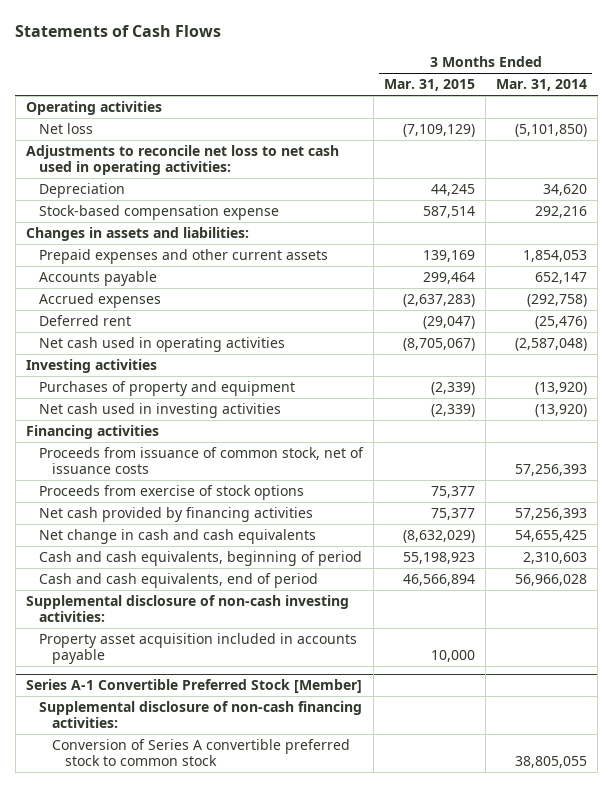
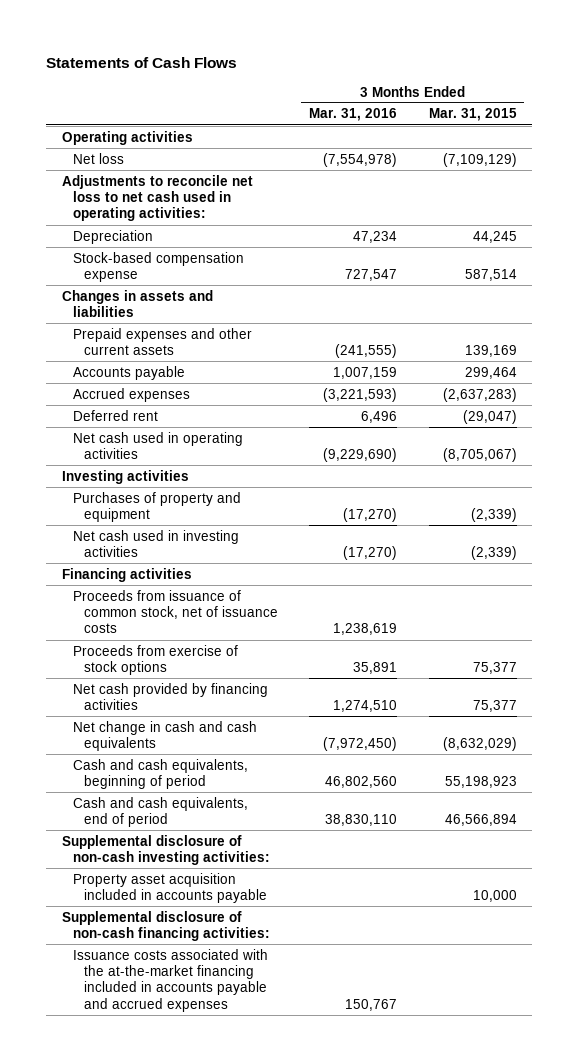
- | 3 Months Ended Mar. 31, 2015 | 3 Months Ended Mar. 31, 2014
+ | 3 Months Ended Mar. 31, 2016 | 3 Months Ended Mar. 31, 2015
- Changes in assets and liabilities:
+ Changes in assets and liabilities
- Series A-1 Convertible Preferred Stock [Member]
- Conversion of Series A convertible preferred stock to common stock | | 38,805,055
+ Issuance costs associated with the at-the-market financing included in accounts payable and accrued expenses | 150,767 |

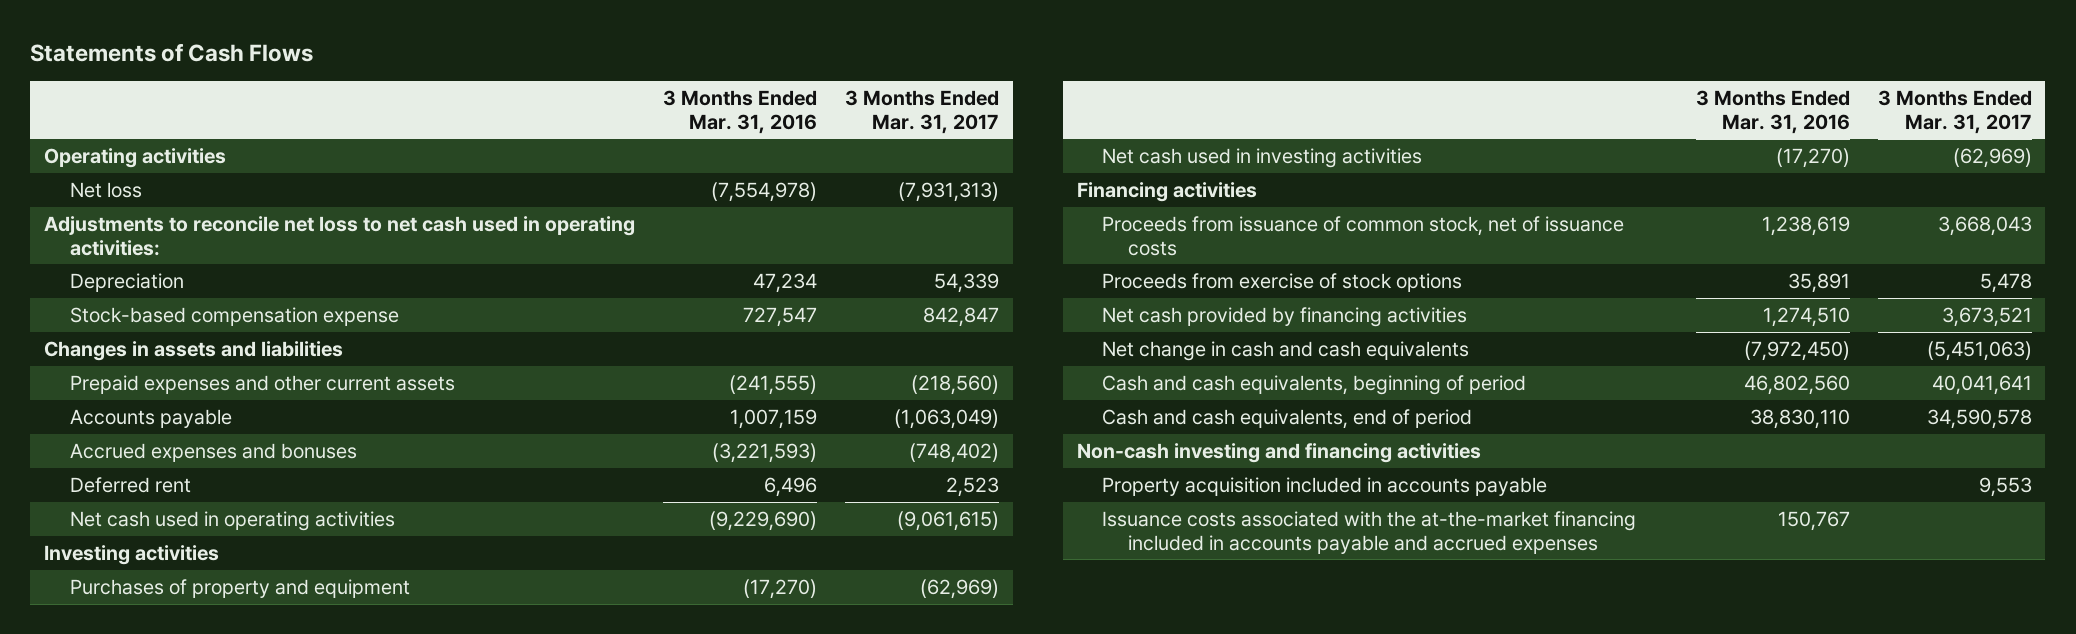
- | 3 Months Ended Mar. 31, 2016 | 3 Months Ended Mar. 31, 2015
+ | 3 Months Ended Mar. 31, 2016 | 3 Months Ended Mar. 31, 2017
- Accrued expenses | (3,221,593) | (2,637,283)
+ Accrued expenses and bonuses | (3,221,593) | (748,402)
- Supplemental disclosure of non-cash investing activities:
- Property asset acquisition included in accounts payable | | 10,000
- Supplemental disclosure of non-cash financing activities:
+ Non-cash investing and financing activities
+ Property acquisition included in accounts payable | | 9,553

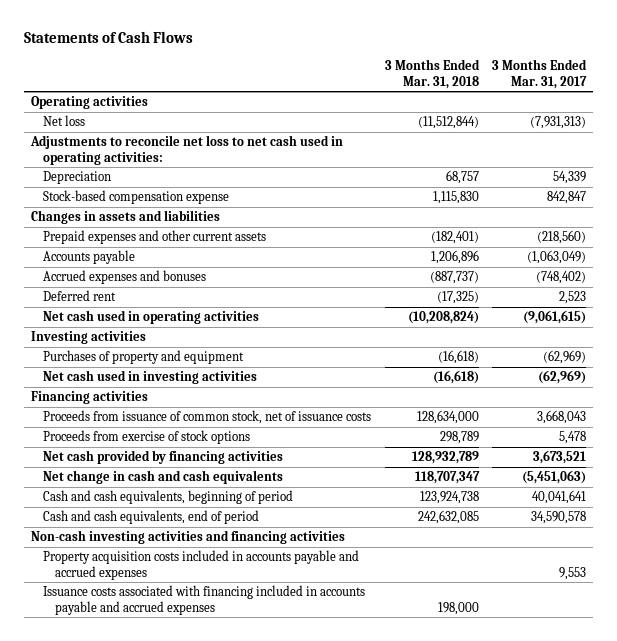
- | 3 Months Ended Mar. 31, 2016 | 3 Months Ended Mar. 31, 2017
+ | 3 Months Ended Mar. 31, 2018 | 3 Months Ended Mar. 31, 2017
- Non-cash investing and financing activities
- Property acquisition included in accounts payable | | 9,553
- Issuance costs associated with the at-the-market financing included in accounts payable and accrued expenses | 150,767 |
+ Non-cash investing activities and financing activities
+ Property acquisition costs included in accounts payable and accrued expenses | | 9,553
+ Issuance costs associated with financing included in accounts payable and accrued expenses | 198,000 |

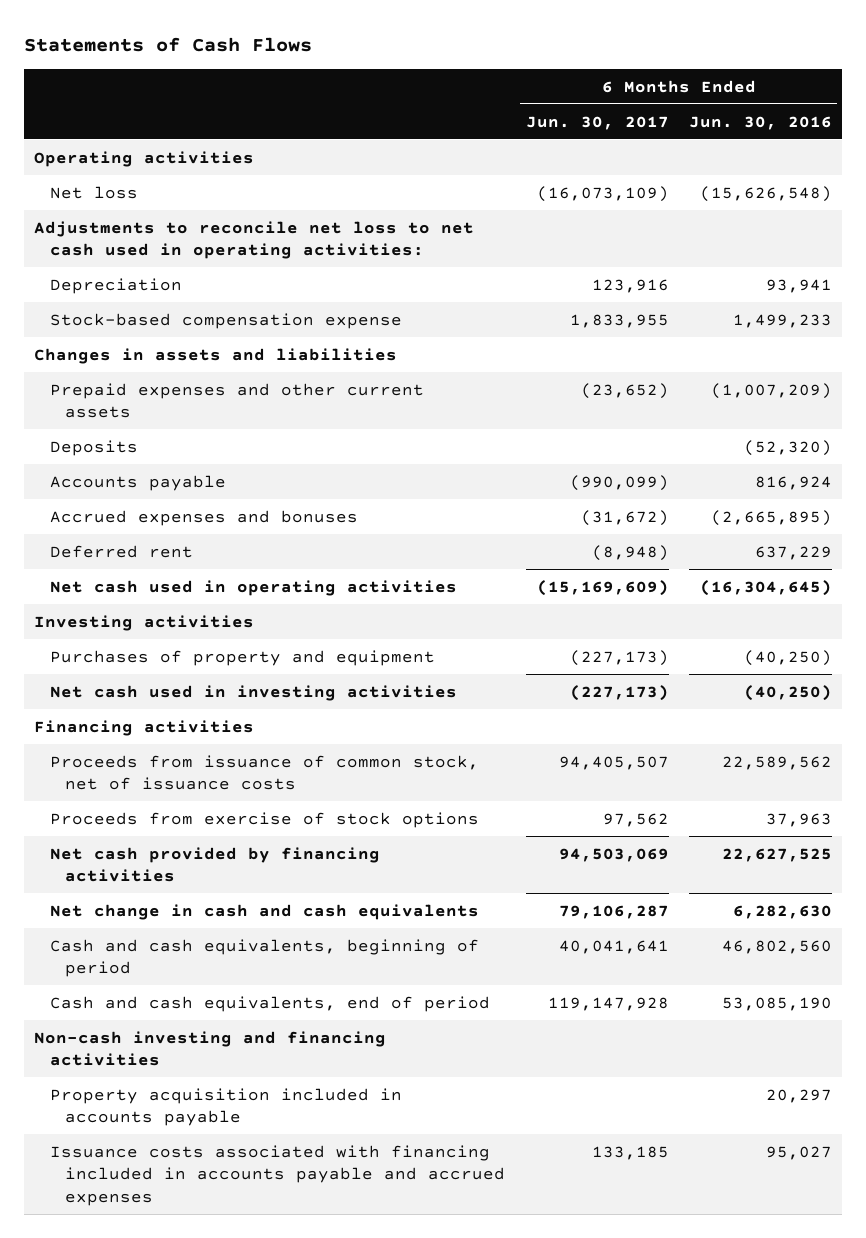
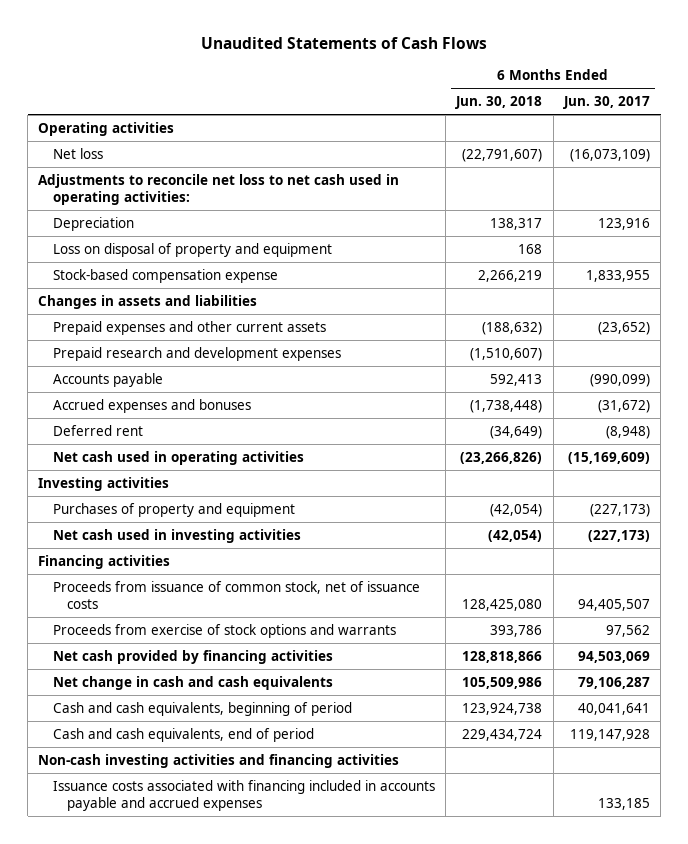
- Statements of Cash Flows
+ Unaudited Statements of Cash Flows
- | 6 Months Ended Jun. 30, 2017 | 6 Months Ended Jun. 30, 2016
+ | 6 Months Ended Jun. 30, 2018 | 6 Months Ended Jun. 30, 2017
+ Loss on disposal of property and equipment | 168 |
- Deposits | | (52,320)
+ Prepaid research and development expenses | (1,510,607) |
- Proceeds from exercise of stock options | 97,562 | 37,963
+ Proceeds from exercise of stock options and warrants | 393,786 | 97,562
- Non-cash investing and financing activities
- Property acquisition included in accounts payable | | 20,297
+ Non-cash investing activities and financing activities

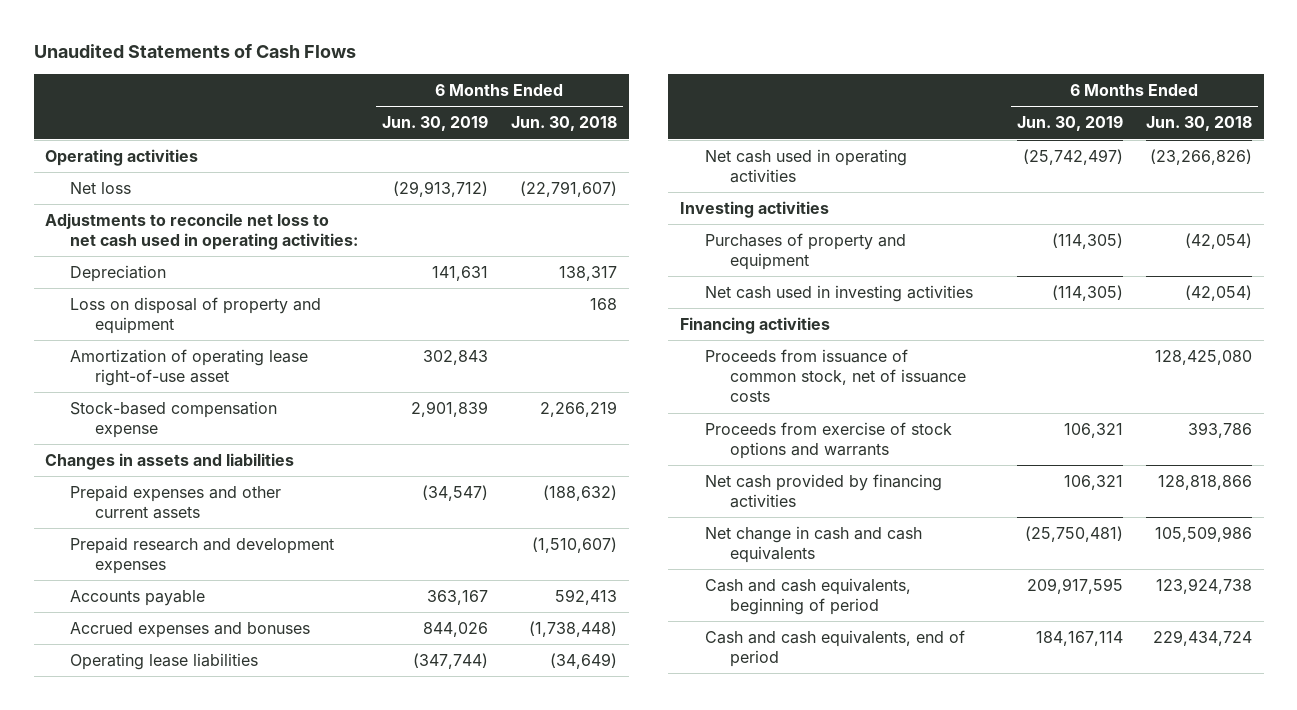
- | 6 Months Ended Jun. 30, 2018 | 6 Months Ended Jun. 30, 2017
+ | 6 Months Ended Jun. 30, 2019 | 6 Months Ended Jun. 30, 2018
+ Amortization of operating lease right-of-use asset | 302,843 |
- Deferred rent | (34,649) | (8,948)
+ Operating lease liabilities | (347,744) | (34,649)
- Non-cash investing activities and financing activities
- Issuance costs associated with financing included in accounts payable and accrued expenses | | 133,185

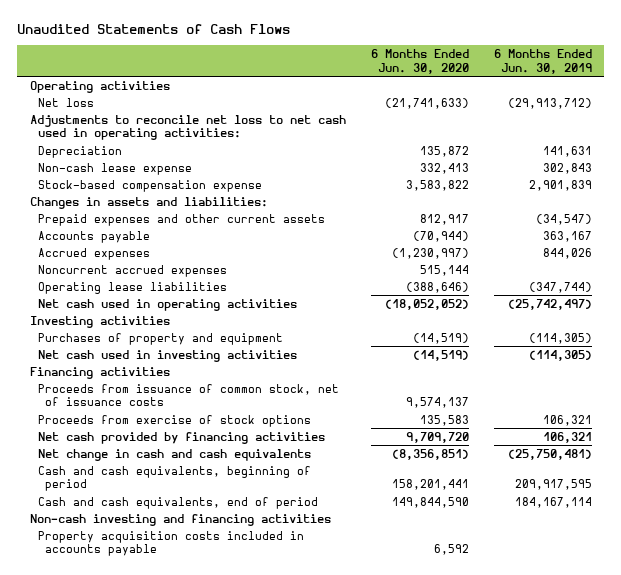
- | 6 Months Ended Jun. 30, 2019 | 6 Months Ended Jun. 30, 2018
+ | 6 Months Ended Jun. 30, 2020 | 6 Months Ended Jun. 30, 2019
- Loss on disposal of property and equipment | | 168
- Amortization of operating lease right-of-use asset | 302,843 |
+ Non-cash lease expense | 332,413 | 302,843
- Changes in assets and liabilities
+ Changes in assets and liabilities:
- Prepaid research and development expenses | | (1,510,607)
- Accrued expenses and bonuses | 844,026 | (1,738,448)
+ Accrued expenses | (1,230,997) | 844,026
+ Noncurrent accrued expenses | 515,144 |
- Proceeds from exercise of stock options and warrants | 106,321 | 393,786
+ Proceeds from exercise of stock options | 135,583 | 106,321
+ Non-cash investing and financing activities
+ Property acquisition costs included in accounts payable | 6,592 |

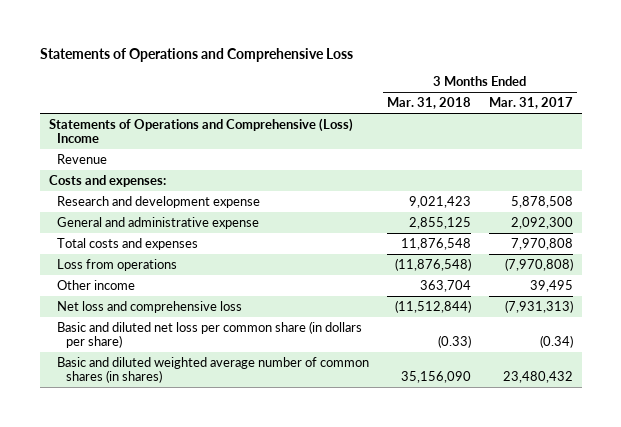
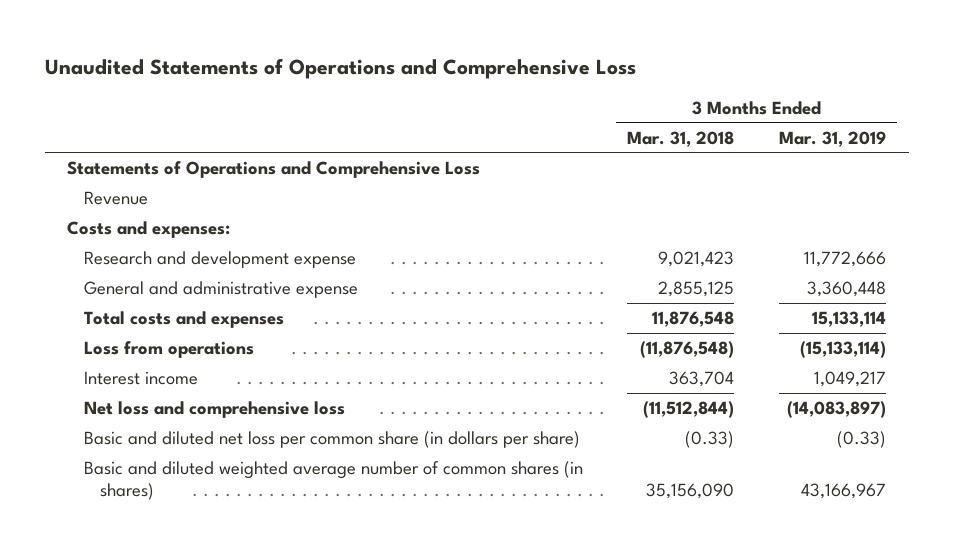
- Statements of Operations and Comprehensive Loss
+ Unaudited Statements of Operations and Comprehensive Loss
- | 3 Months Ended Mar. 31, 2018 | 3 Months Ended Mar. 31, 2017
+ | 3 Months Ended Mar. 31, 2018 | 3 Months Ended Mar. 31, 2019
- Statements of Operations and Comprehensive (Loss) Income
+ Statements of Operations and Comprehensive Loss
- Other income | 363,704 | 39,495
+ Interest income | 363,704 | 1,049,217

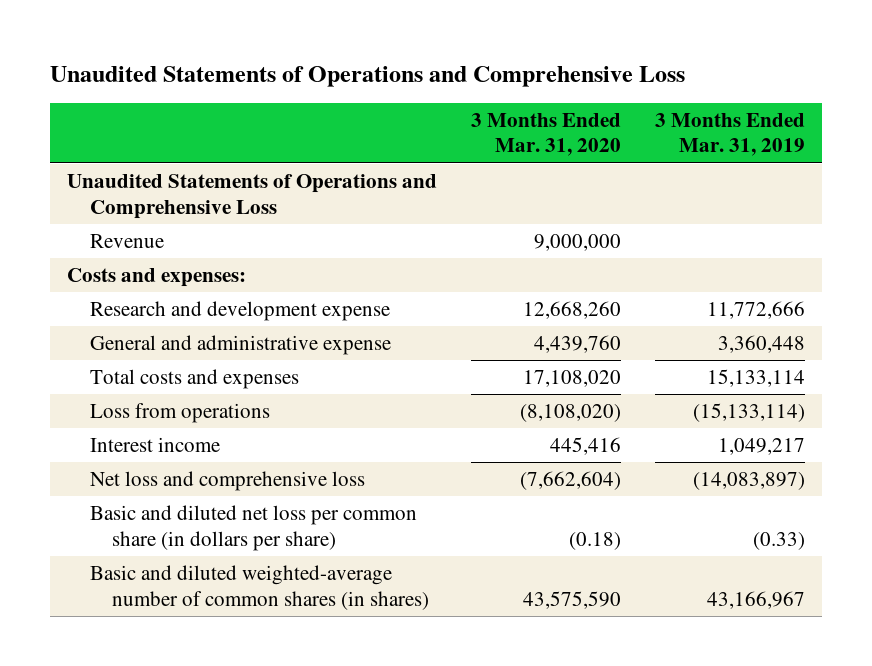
- | 3 Months Ended Mar. 31, 2018 | 3 Months Ended Mar. 31, 2019
+ | 3 Months Ended Mar. 31, 2020 | 3 Months Ended Mar. 31, 2019
- Statements of Operations and Comprehensive Loss
+ Unaudited Statements of Operations and Comprehensive Loss
- Basic and diluted weighted average number of common shares (in shares) | 35,156,090 | 43,166,967
+ Basic and diluted weighted-average number of common shares (in shares) | 43,575,590 | 43,166,967

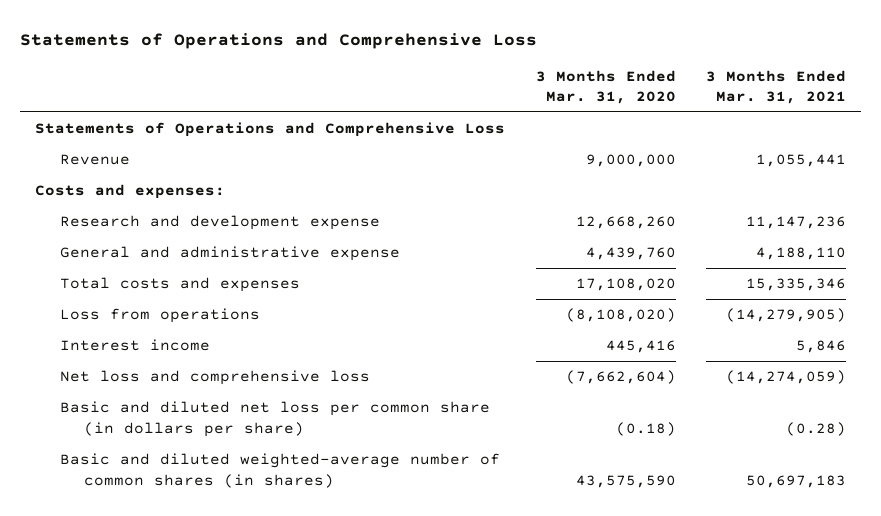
- Unaudited Statements of Operations and Comprehensive Loss
+ Statements of Operations and Comprehensive Loss
- | 3 Months Ended Mar. 31, 2020 | 3 Months Ended Mar. 31, 2019
+ | 3 Months Ended Mar. 31, 2020 | 3 Months Ended Mar. 31, 2021
- Unaudited Statements of Operations and Comprehensive Loss
+ Statements of Operations and Comprehensive Loss

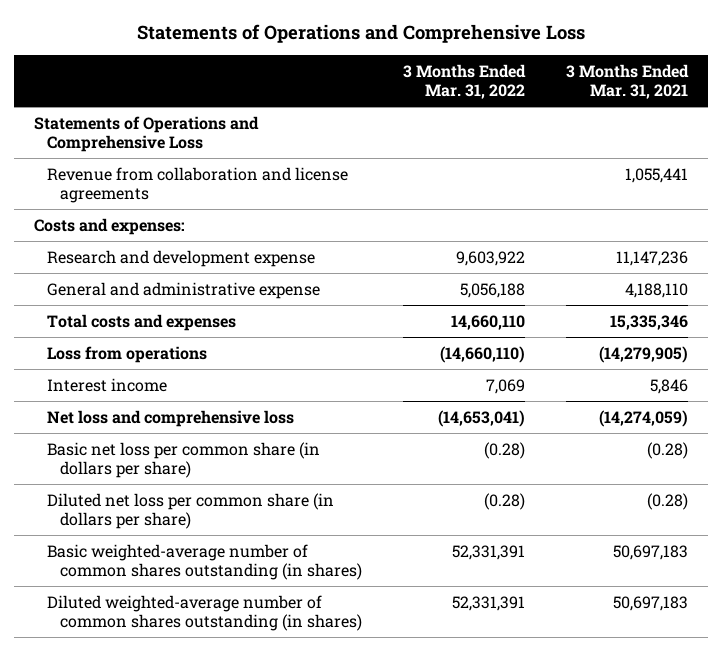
- | 3 Months Ended Mar. 31, 2020 | 3 Months Ended Mar. 31, 2021
+ | 3 Months Ended Mar. 31, 2022 | 3 Months Ended Mar. 31, 2021
- Revenue | 9,000,000 | 1,055,441
+ Revenue from collaboration and license agreements | | 1,055,441
- Basic and diluted net loss per common share (in dollars per share) | (0.18) | (0.28)
- Basic and diluted weighted-average number of common shares (in shares) | 43,575,590 | 50,697,183
+ Basic net loss per common share (in dollars per share) | (0.28) | (0.28)
+ Diluted net loss per common share (in dollars per share) | (0.28) | (0.28)
+ Basic weighted-average number of common shares outstanding (in shares) | 52,331,391 | 50,697,183
+ Diluted weighted-average number of common shares outstanding (in shares) | 52,331,391 | 50,697,183

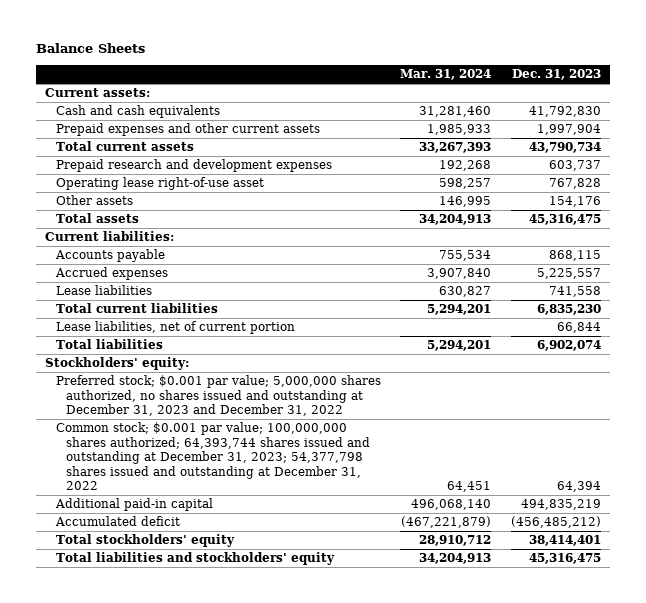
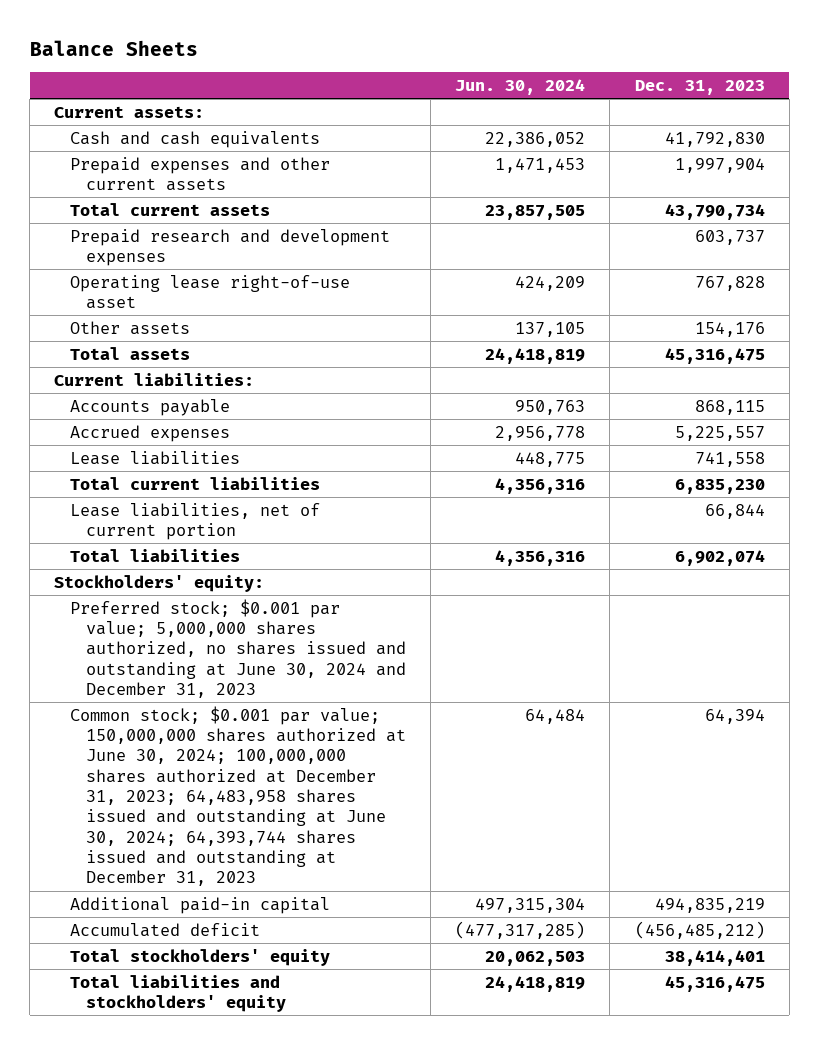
- | Mar. 31, 2024 | Dec. 31, 2023
+ | Jun. 30, 2024 | Dec. 31, 2023
- Preferred stock; $0.001 par value; 5,000,000 shares authorized, no shares issued and outstanding at December 31, 2023 and December 31, 2022
- Common stock; $0.001 par value; 100,000,000 shares authorized; 64,393,744 shares issued and outstanding at December 31, 2023; 54,377,798 shares issued and outstanding at December 31, 2022 | 64,451 | 64,394
+ Preferred stock; $0.001 par value; 5,000,000 shares authorized, no shares issued and outstanding at June 30, 2024 and December 31, 2023
+ Common stock; $0.001 par value; 150,000,000 shares authorized at June 30, 2024; 100,000,000 shares authorized at December 31, 2023; 64,483,958 shares issued and outstanding at June 30, 2024; 64,393,744 shares issued and outstanding at December 31, 2023 | 64,484 | 64,394

